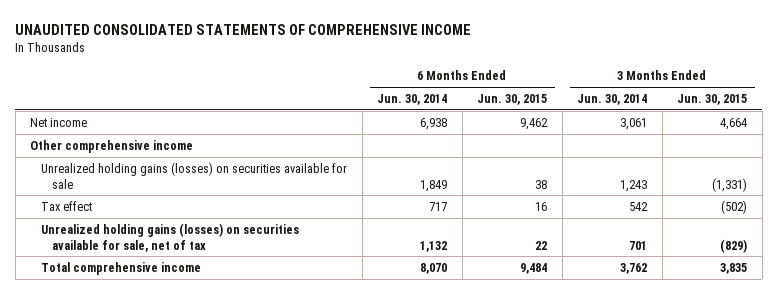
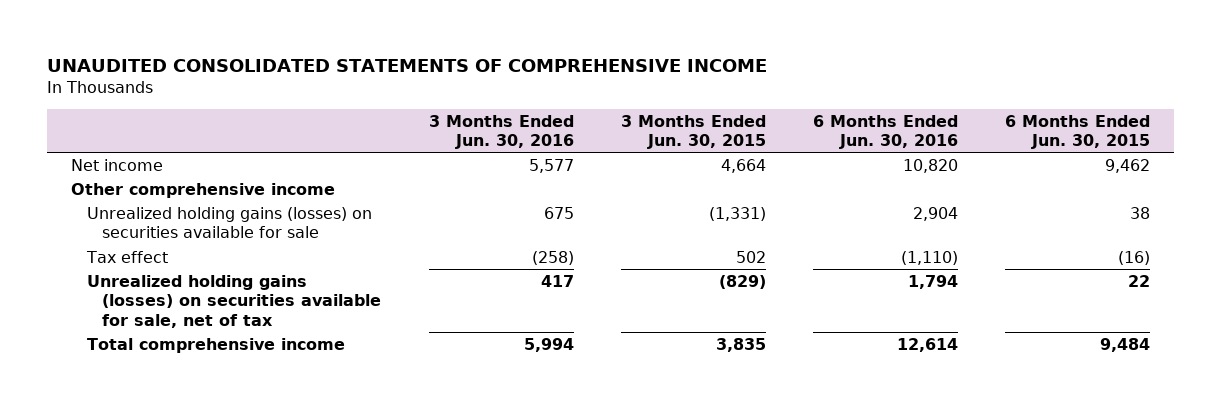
- | 6 Months Ended Jun. 30, 2014 | 6 Months Ended Jun. 30, 2015 | 3 Months Ended Jun. 30, 2014 | 3 Months Ended Jun. 30, 2015
+ | 3 Months Ended Jun. 30, 2016 | 3 Months Ended Jun. 30, 2015 | 6 Months Ended Jun. 30, 2016 | 6 Months Ended Jun. 30, 2015
- Tax effect | 717 | 16 | 542 | (502)
+ Tax effect | (258) | 502 | (1,110) | (16)

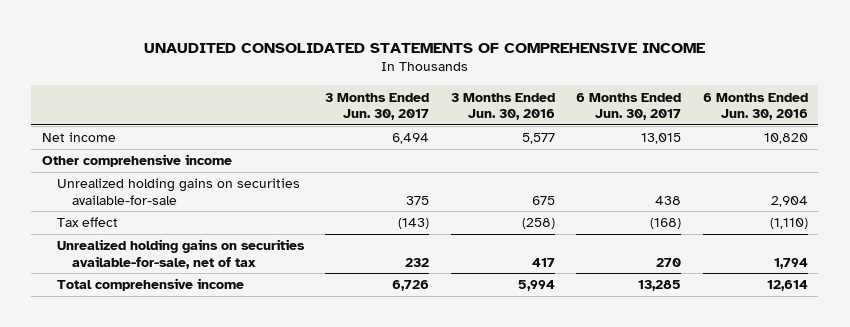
- | 3 Months Ended Jun. 30, 2016 | 3 Months Ended Jun. 30, 2015 | 6 Months Ended Jun. 30, 2016 | 6 Months Ended Jun. 30, 2015
+ | 3 Months Ended Jun. 30, 2017 | 3 Months Ended Jun. 30, 2016 | 6 Months Ended Jun. 30, 2017 | 6 Months Ended Jun. 30, 2016
- Unrealized holding gains (losses) on securities available for sale | 675 | (1,331) | 2,904 | 38
+ Unrealized holding gains on securities available-for-sale | 375 | 675 | 438 | 2,904
- Unrealized holding gains (losses) on securities available for sale, net of tax | 417 | (829) | 1,794 | 22
+ Unrealized holding gains on securities available-for-sale, net of tax | 232 | 417 | 270 | 1,794

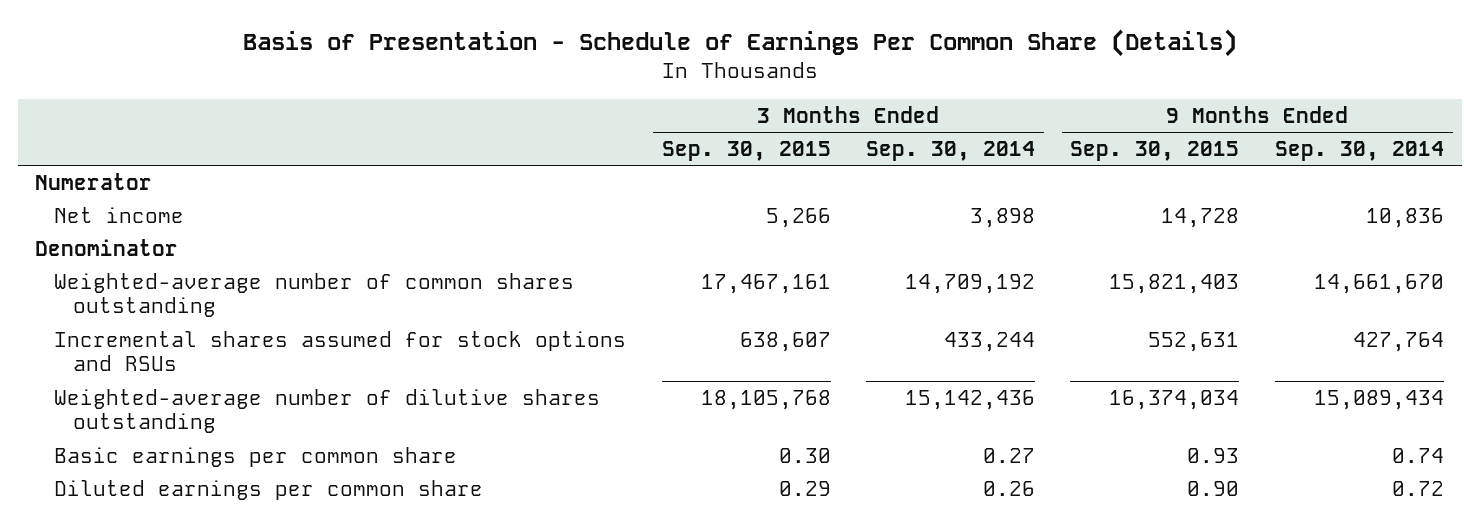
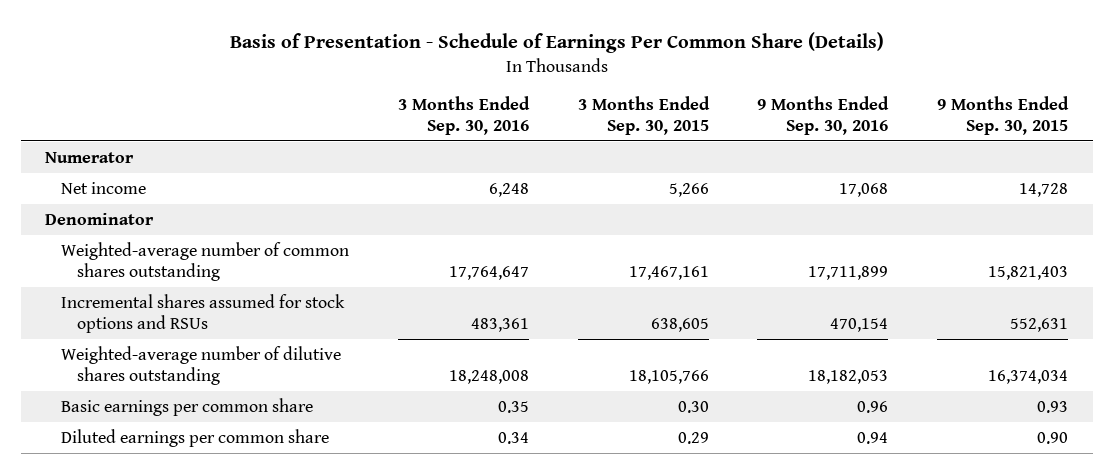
- | 3 Months Ended Sep. 30, 2015 | 3 Months Ended Sep. 30, 2014 | 9 Months Ended Sep. 30, 2015 | 9 Months Ended Sep. 30, 2014
+ | 3 Months Ended Sep. 30, 2016 | 3 Months Ended Sep. 30, 2015 | 9 Months Ended Sep. 30, 2016 | 9 Months Ended Sep. 30, 2015
- Incremental shares assumed for stock options and RSUs | 638,607 | 433,244 | 552,631 | 427,764
- Weighted-average number of dilutive shares outstanding | 18,105,768 | 15,142,436 | 16,374,034 | 15,089,434
+ Incremental shares assumed for stock options and RSUs | 483,361 | 638,605 | 470,154 | 552,631
+ Weighted-average number of dilutive shares outstanding | 18,248,008 | 18,105,766 | 18,182,053 | 16,374,034

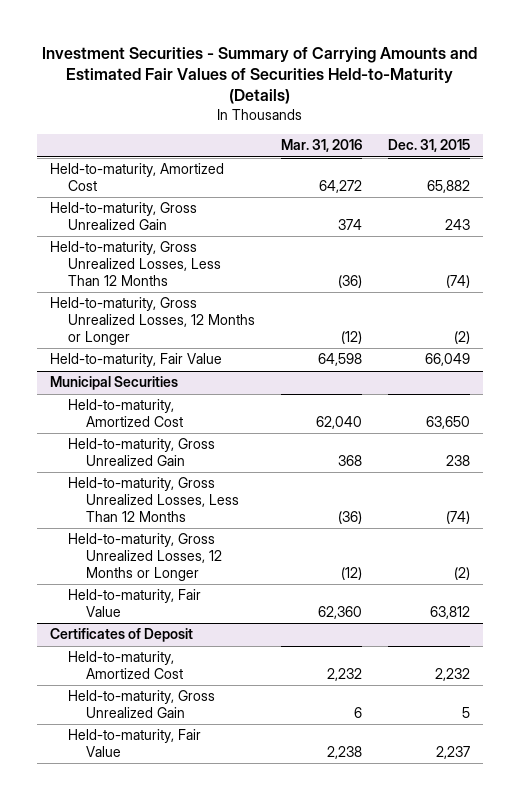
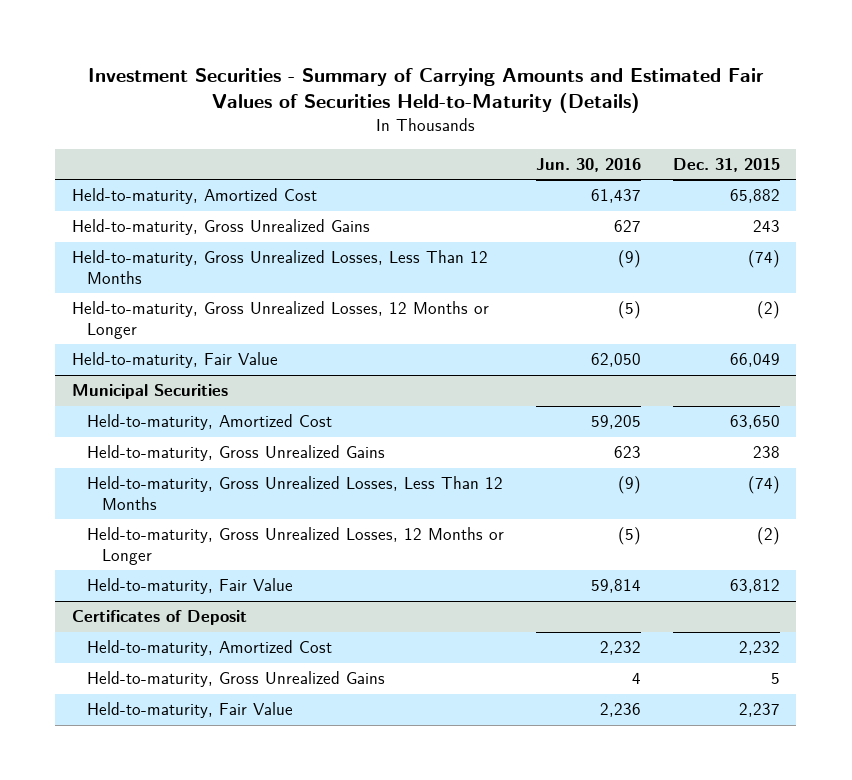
- | Mar. 31, 2016 | Dec. 31, 2015
+ | Jun. 30, 2016 | Dec. 31, 2015
- Held-to-maturity, Gross Unrealized Gain | 374 | 243
+ Held-to-maturity, Gross Unrealized Gains | 627 | 243
@ Municipal Securities
- Held-to-maturity, Gross Unrealized Gain | 368 | 238
+ Held-to-maturity, Gross Unrealized Gains | 623 | 238
@ Certificates of Deposit
- Held-to-maturity, Gross Unrealized Gain | 6 | 5
+ Held-to-maturity, Gross Unrealized Gains | 4 | 5

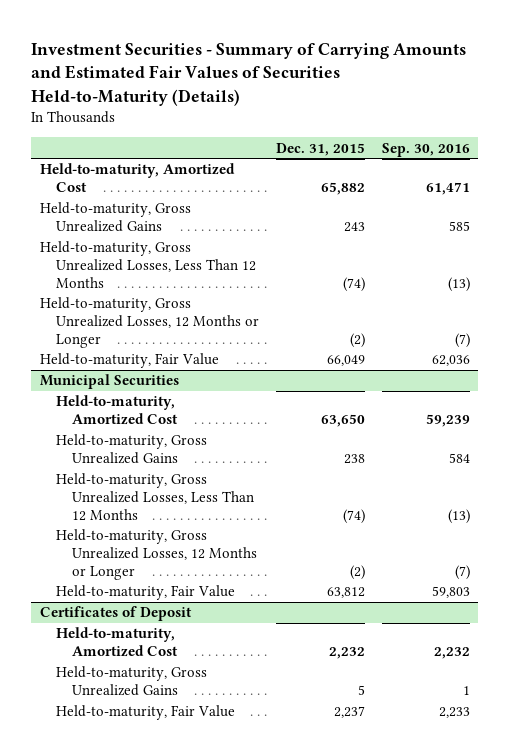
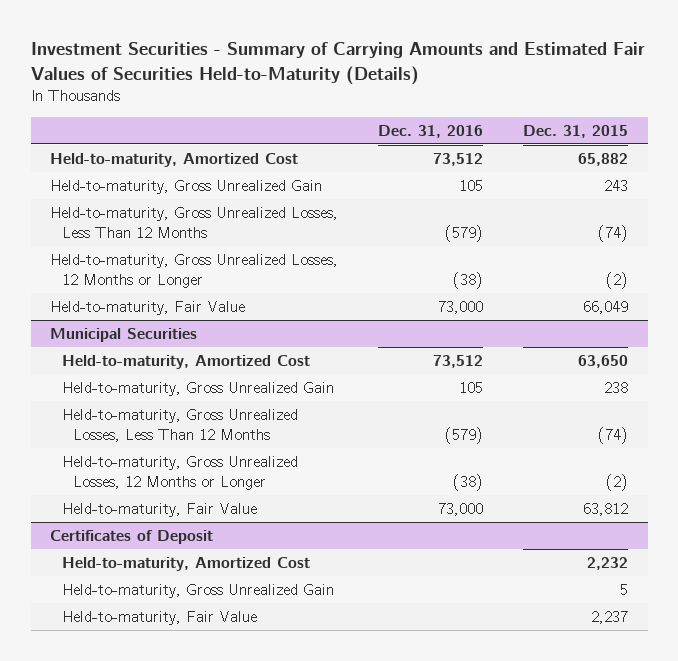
- | Dec. 31, 2015 | Sep. 30, 2016
+ | Dec. 31, 2016 | Dec. 31, 2015
- Held-to-maturity, Gross Unrealized Gains | 243 | 585
+ Held-to-maturity, Gross Unrealized Gain | 105 | 243
@ Municipal Securities
- Held-to-maturity, Gross Unrealized Gains | 238 | 584
+ Held-to-maturity, Gross Unrealized Gain | 105 | 238
@ Certificates of Deposit
- Held-to-maturity, Gross Unrealized Gains | 5 | 1
+ Held-to-maturity, Gross Unrealized Gain | | 5

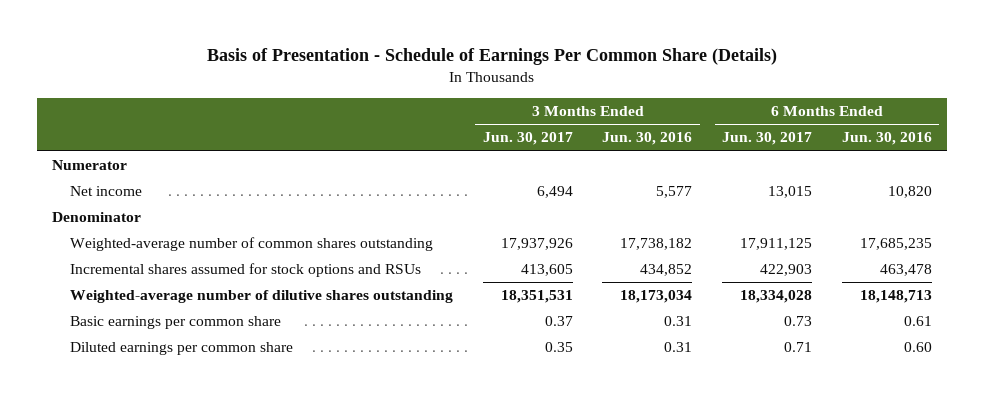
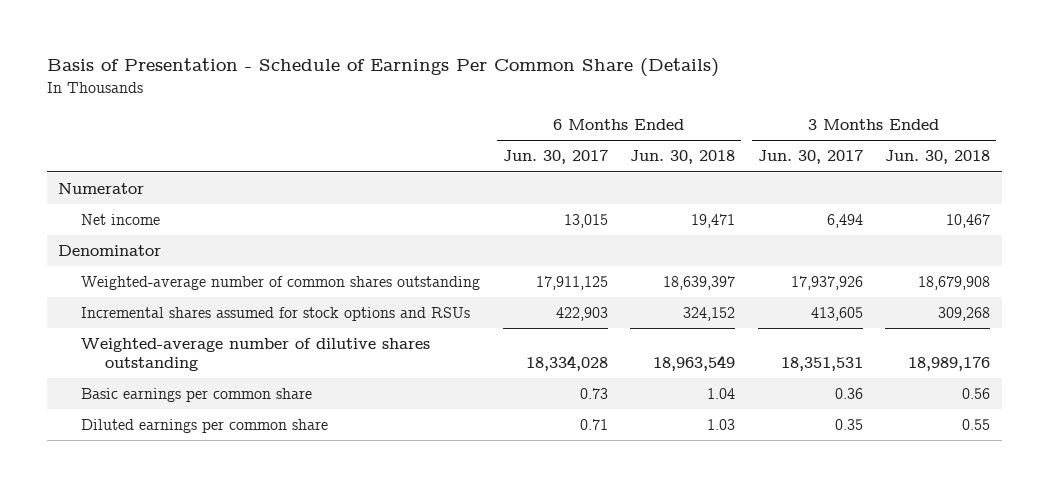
- | 3 Months Ended Jun. 30, 2017 | 3 Months Ended Jun. 30, 2016 | 6 Months Ended Jun. 30, 2017 | 6 Months Ended Jun. 30, 2016
+ | 6 Months Ended Jun. 30, 2017 | 6 Months Ended Jun. 30, 2018 | 3 Months Ended Jun. 30, 2017 | 3 Months Ended Jun. 30, 2018
- Basic earnings per common share | 0.37 | 0.31 | 0.73 | 0.61
+ Basic earnings per common share | 0.73 | 1.04 | 0.36 | 0.56

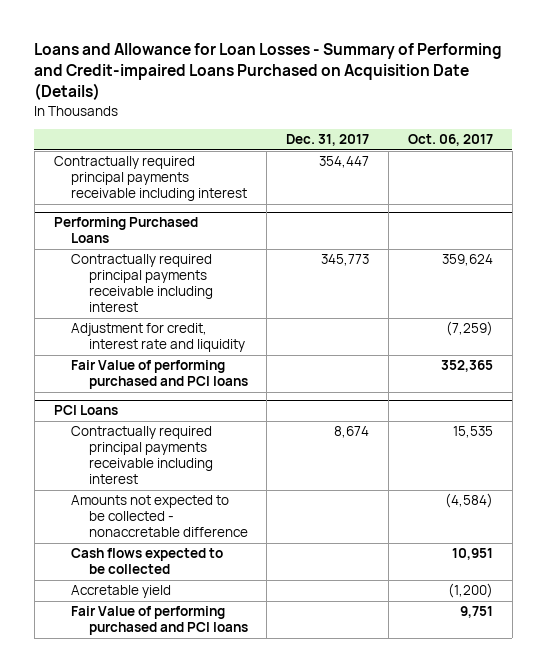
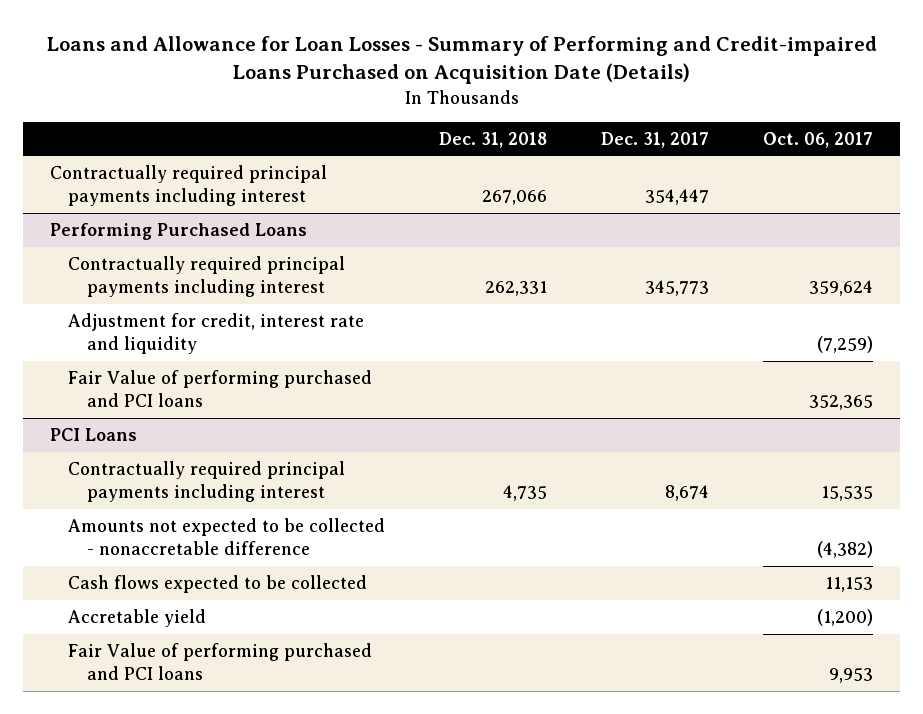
- | Dec. 31, 2017 | Oct. 06, 2017
+ | Dec. 31, 2018 | Dec. 31, 2017 | Oct. 06, 2017
- Contractually required principal payments receivable including interest | 354,447 |
+ Contractually required principal payments including interest | 267,066 | 354,447 |
@ Performing Purchased Loans
- Contractually required principal payments receivable including interest | 345,773 | 359,624
+ Contractually required principal payments including interest | 262,331 | 345,773 | 359,624
@ PCI Loans
- Contractually required principal payments receivable including interest | 8,674 | 15,535
- Amounts not expected to be collected - nonaccretable difference | | (4,584)
- Cash flows expected to be collected | | 10,951
+ Contractually required principal payments including interest | 4,735 | 8,674 | 15,535
+ Amounts not expected to be collected - nonaccretable difference | | | (4,382)
+ Cash flows expected to be collected | | | 11,153
- Fair Value of performing purchased and PCI loans | | 9,751
+ Fair Value of performing purchased and PCI loans | | | 9,953

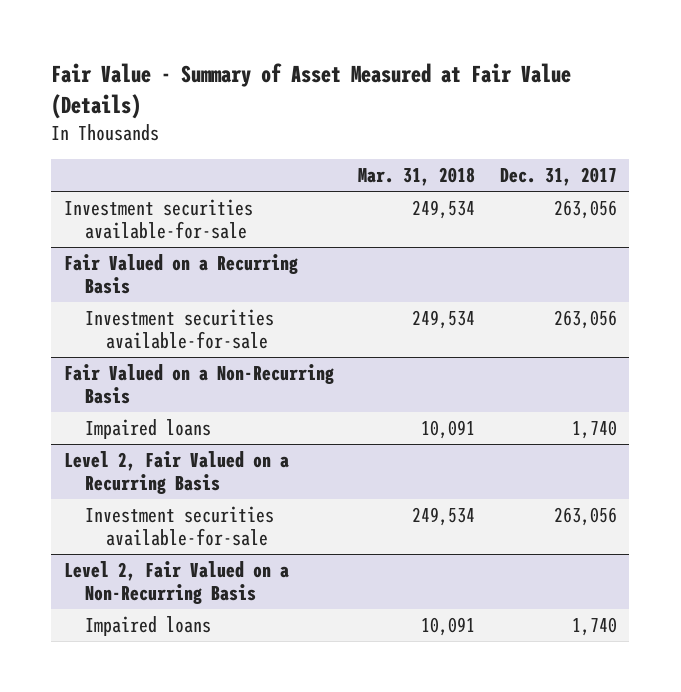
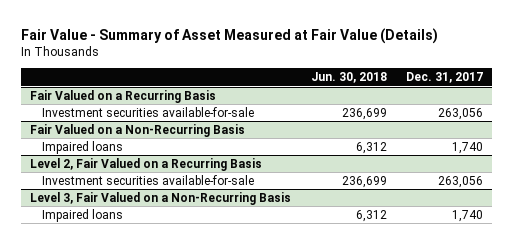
- | Mar. 31, 2018 | Dec. 31, 2017
+ | Jun. 30, 2018 | Dec. 31, 2017
- Investment securities available-for-sale | 249,534 | 263,056
- Level 2, Fair Valued on a Non-Recurring Basis
+ Level 3, Fair Valued on a Non-Recurring Basis

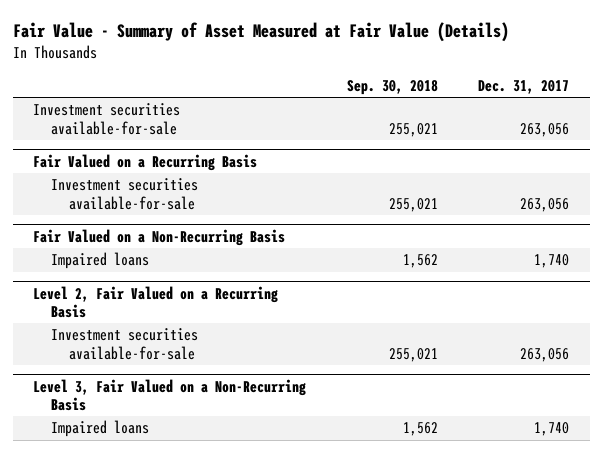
- | Jun. 30, 2018 | Dec. 31, 2017
+ | Sep. 30, 2018 | Dec. 31, 2017
+ Investment securities available-for-sale | 255,021 | 263,056

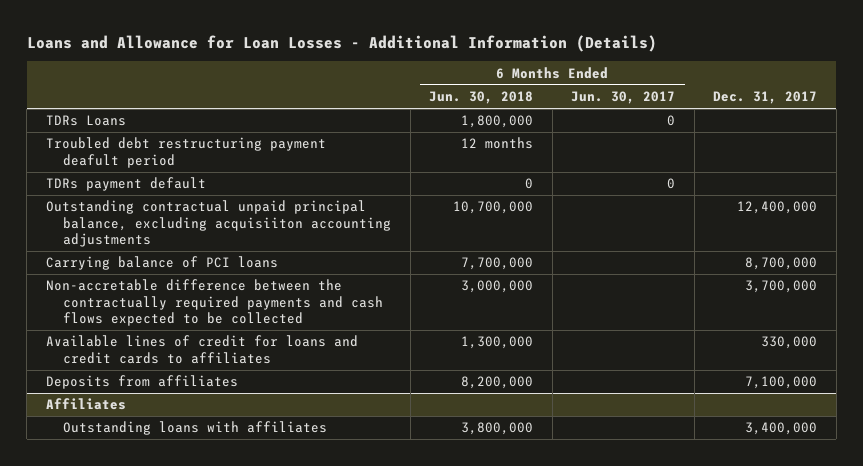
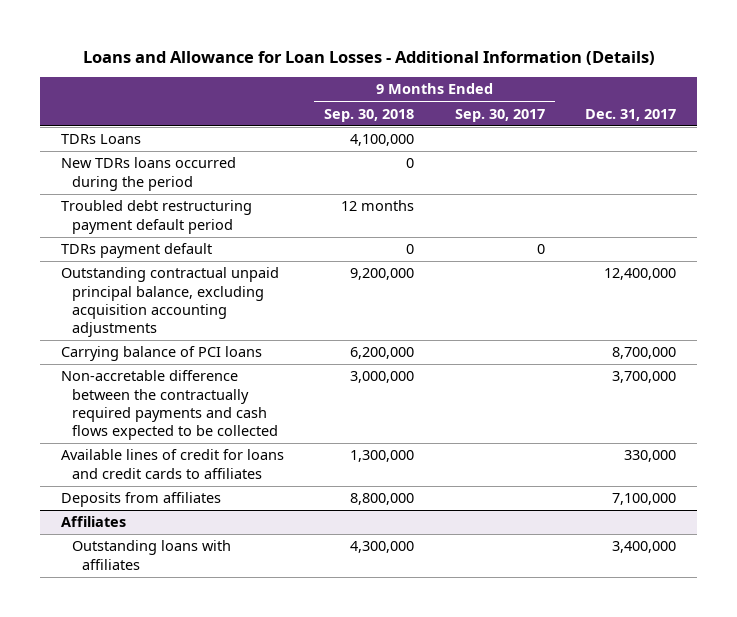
- | 6 Months Ended Jun. 30, 2018 | 6 Months Ended Jun. 30, 2017 | Dec. 31, 2017
+ | 9 Months Ended Sep. 30, 2018 | 9 Months Ended Sep. 30, 2017 | Dec. 31, 2017
- Troubled debt restructuring payment deafult period | 12 months | |
+ New TDRs loans occurred during the period | 0 | |
+ Troubled debt restructuring payment default period | 12 months | |
- Outstanding contractual unpaid principal balance, excluding acquisiiton accounting adjustments | 10,700,000 | | 12,400,000
+ Outstanding contractual unpaid principal balance, excluding acquisition accounting adjustments | 9,200,000 | | 12,400,000

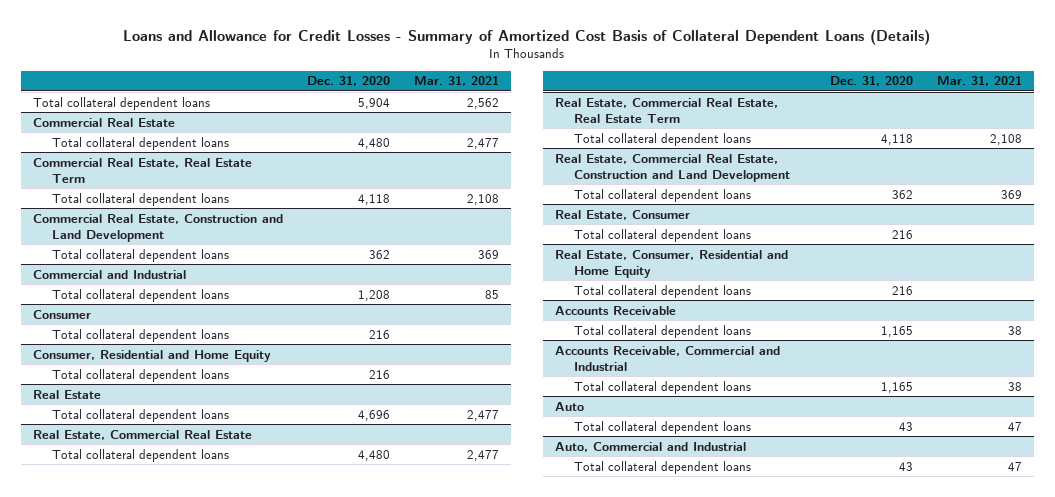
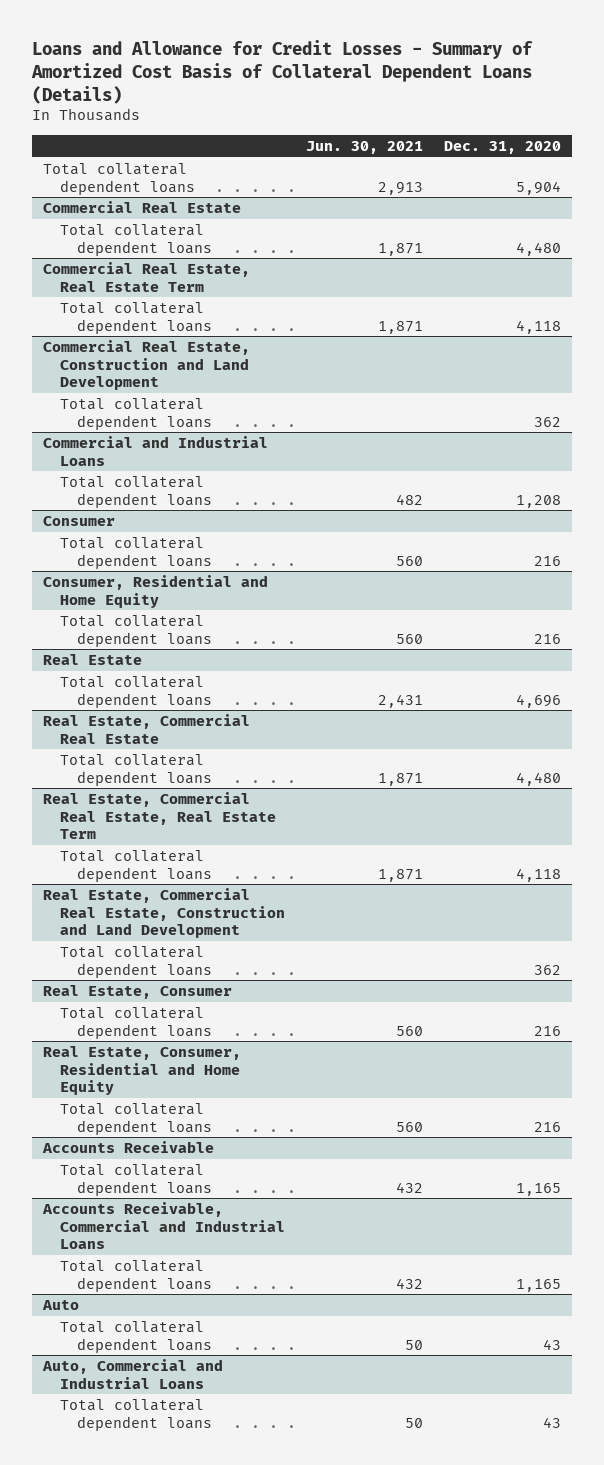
- | Dec. 31, 2020 | Mar. 31, 2021
+ | Jun. 30, 2021 | Dec. 31, 2020
- Commercial and Industrial
+ Commercial and Industrial Loans
- Accounts Receivable, Commercial and Industrial
+ Accounts Receivable, Commercial and Industrial Loans
- Auto, Commercial and Industrial
+ Auto, Commercial and Industrial Loans

